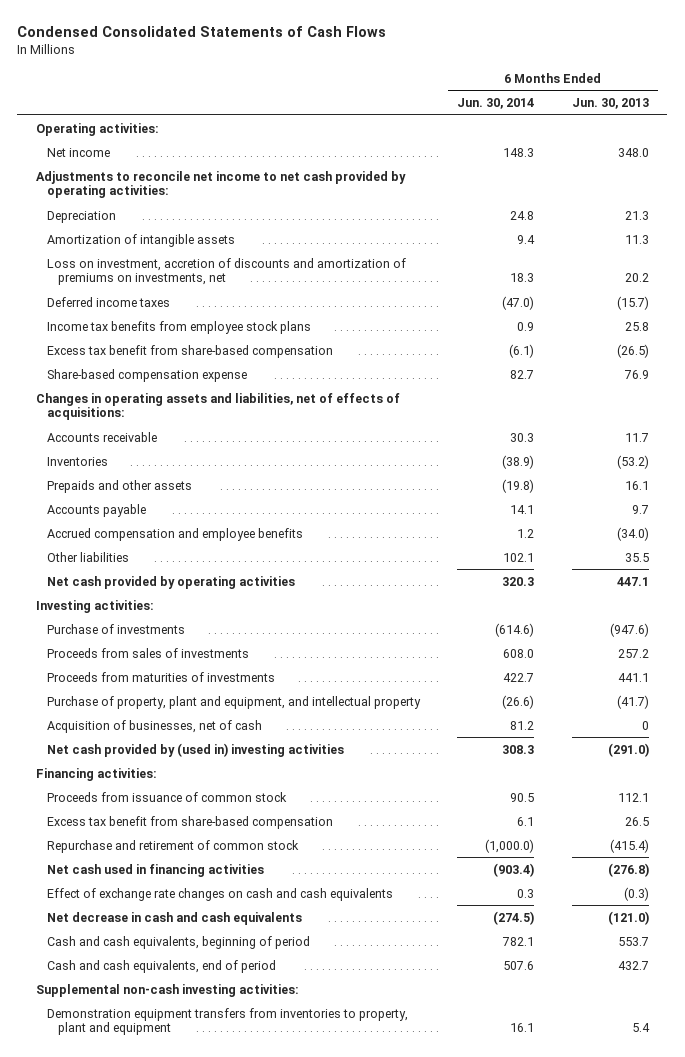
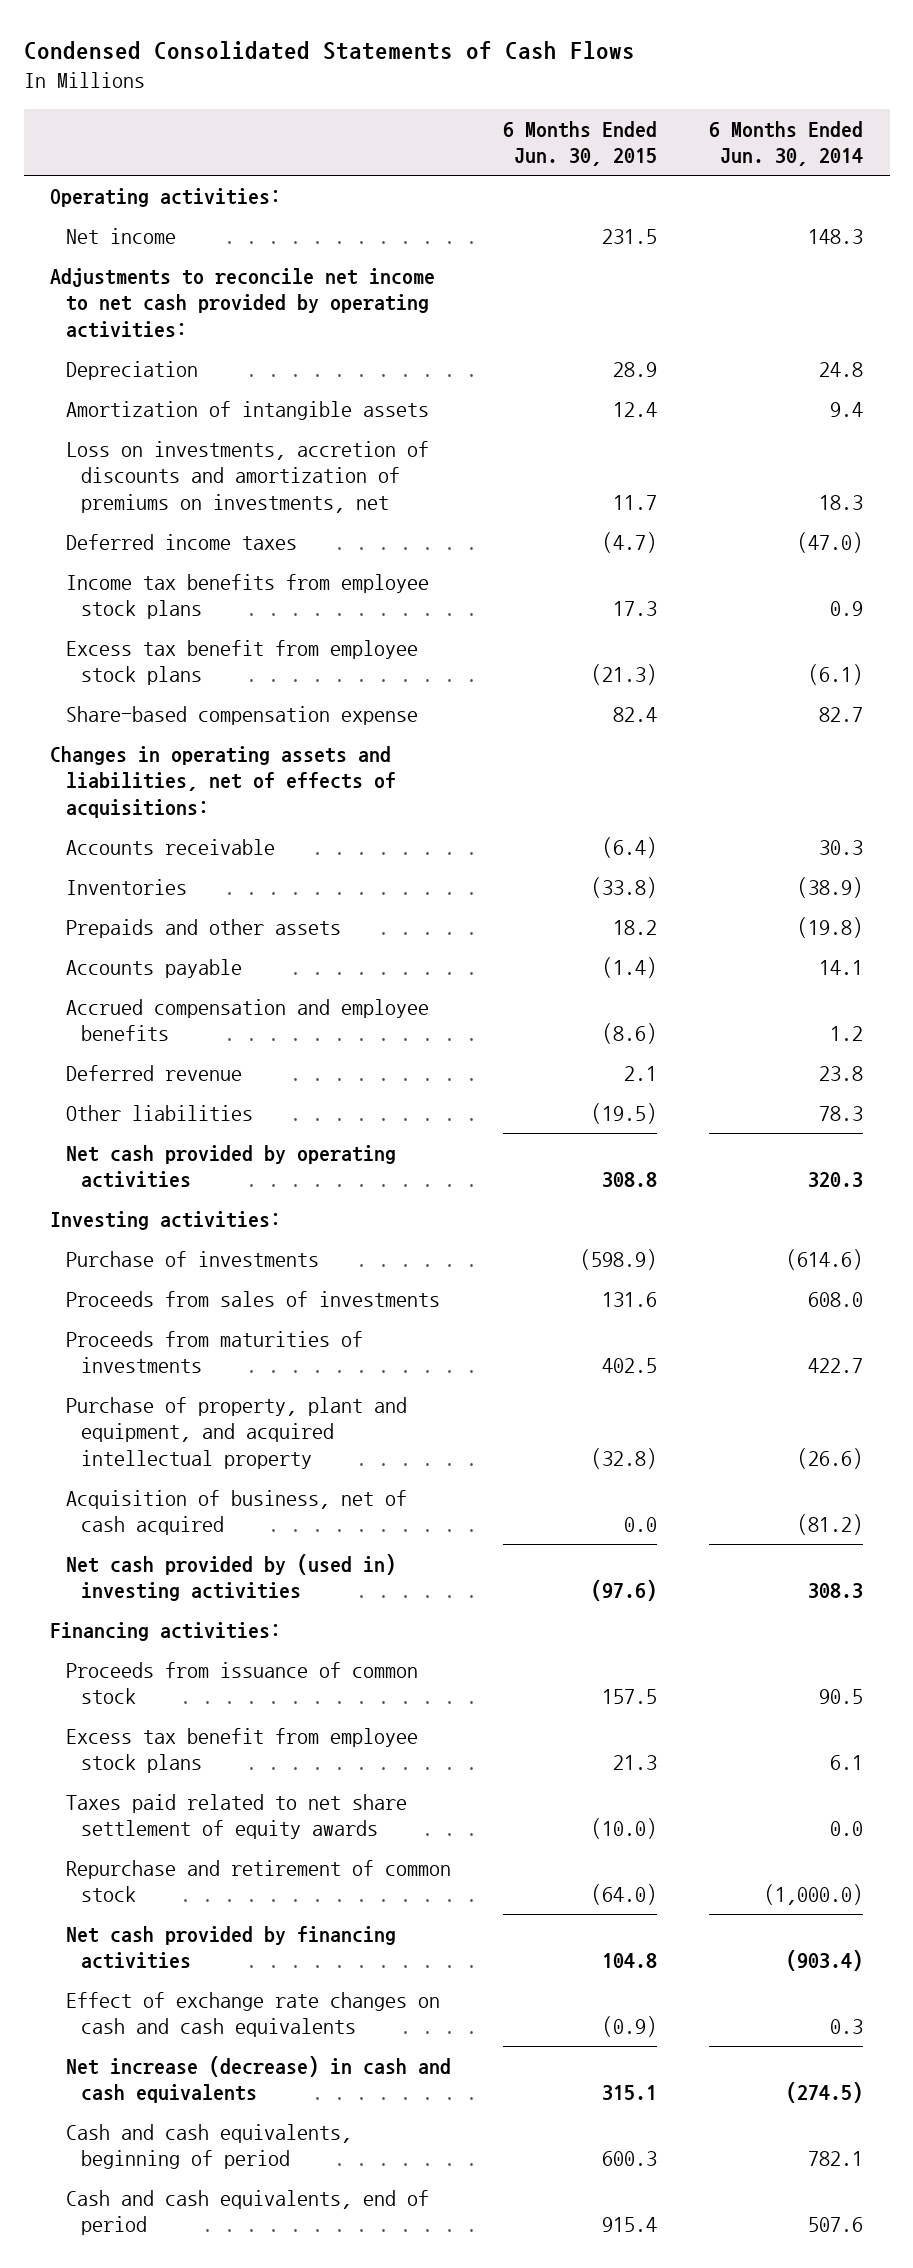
- | 6 Months Ended Jun. 30, 2014 | 6 Months Ended Jun. 30, 2013
+ | 6 Months Ended Jun. 30, 2015 | 6 Months Ended Jun. 30, 2014
- Loss on investment, accretion of discounts and amortization of premiums on investments, net | 18.3 | 20.2
+ Loss on investments, accretion of discounts and amortization of premiums on investments, net | 11.7 | 18.3
- Excess tax benefit from share-based compensation | (6.1) | (26.5)
+ Excess tax benefit from employee stock plans | (21.3) | (6.1)
- Other liabilities | 102.1 | 35.5
+ Deferred revenue | 2.1 | 23.8
+ Other liabilities | (19.5) | 78.3
- Purchase of property, plant and equipment, and intellectual property | (26.6) | (41.7)
- Acquisition of businesses, net of cash | 81.2 | 0
+ Purchase of property, plant and equipment, and acquired intellectual property | (32.8) | (26.6)
+ Acquisition of business, net of cash acquired | 0.0 | (81.2)
- Excess tax benefit from share-based compensation | 6.1 | 26.5
+ Excess tax benefit from employee stock plans | 21.3 | 6.1
+ Taxes paid related to net share settlement of equity awards | (10.0) | 0.0
- Net cash used in financing activities | (903.4) | (276.8)
+ Net cash provided by financing activities | 104.8 | (903.4)
- Net decrease in cash and cash equivalents | (274.5) | (121.0)
+ Net increase (decrease) in cash and cash equivalents | 315.1 | (274.5)
- Supplemental non-cash investing activities:
- Demonstration equipment transfers from inventories to property, plant and equipment | 16.1 | 5.4

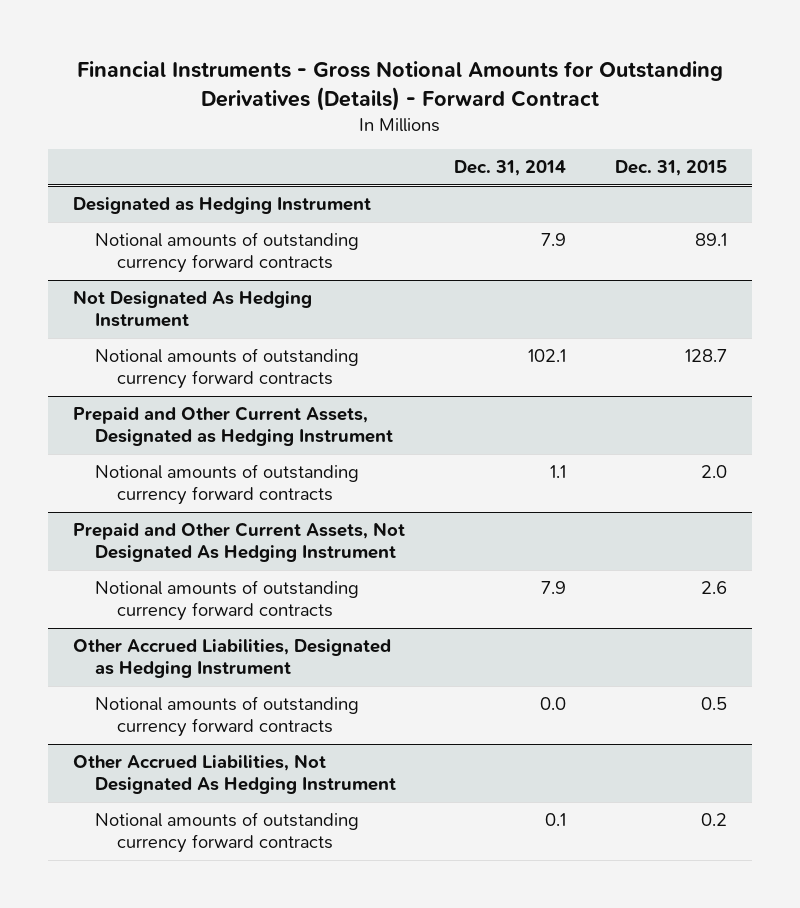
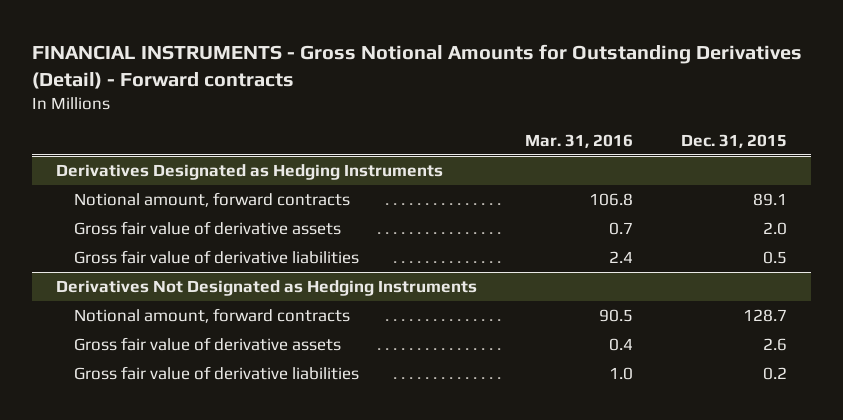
- Financial Instruments - Gross Notional Amounts for Outstanding Derivatives (Details) - Forward Contract
+ FINANCIAL INSTRUMENTS - Gross Notional Amounts for Outstanding Derivatives (Detail) - Forward contracts
- | Dec. 31, 2014 | Dec. 31, 2015
+ | Mar. 31, 2016 | Dec. 31, 2015
- Designated as Hedging Instrument
- Notional amounts of outstanding currency forward contracts | 7.9 | 89.1
- Not Designated As Hedging Instrument
- Notional amounts of outstanding currency forward contracts | 102.1 | 128.7
- Prepaid and Other Current Assets, Designated as Hedging Instrument
- Notional amounts of outstanding currency forward contracts | 1.1 | 2.0
- Prepaid and Other Current Assets, Not Designated As Hedging Instrument
- Notional amounts of outstanding currency forward contracts | 7.9 | 2.6
- Other Accrued Liabilities, Designated as Hedging Instrument
- Notional amounts of outstanding currency forward contracts | 0.0 | 0.5
- Other Accrued Liabilities, Not Designated As Hedging Instrument
- Notional amounts of outstanding currency forward contracts | 0.1 | 0.2
+ Derivatives Designated as Hedging Instruments
+ Notional amount, forward contracts | 106.8 | 89.1
+ Gross fair value of derivative assets | 0.7 | 2.0
+ Gross fair value of derivative liabilities | 2.4 | 0.5
+ Derivatives Not Designated as Hedging Instruments
+ Notional amount, forward contracts | 90.5 | 128.7
+ Gross fair value of derivative assets | 0.4 | 2.6
+ Gross fair value of derivative liabilities | 1.0 | 0.2

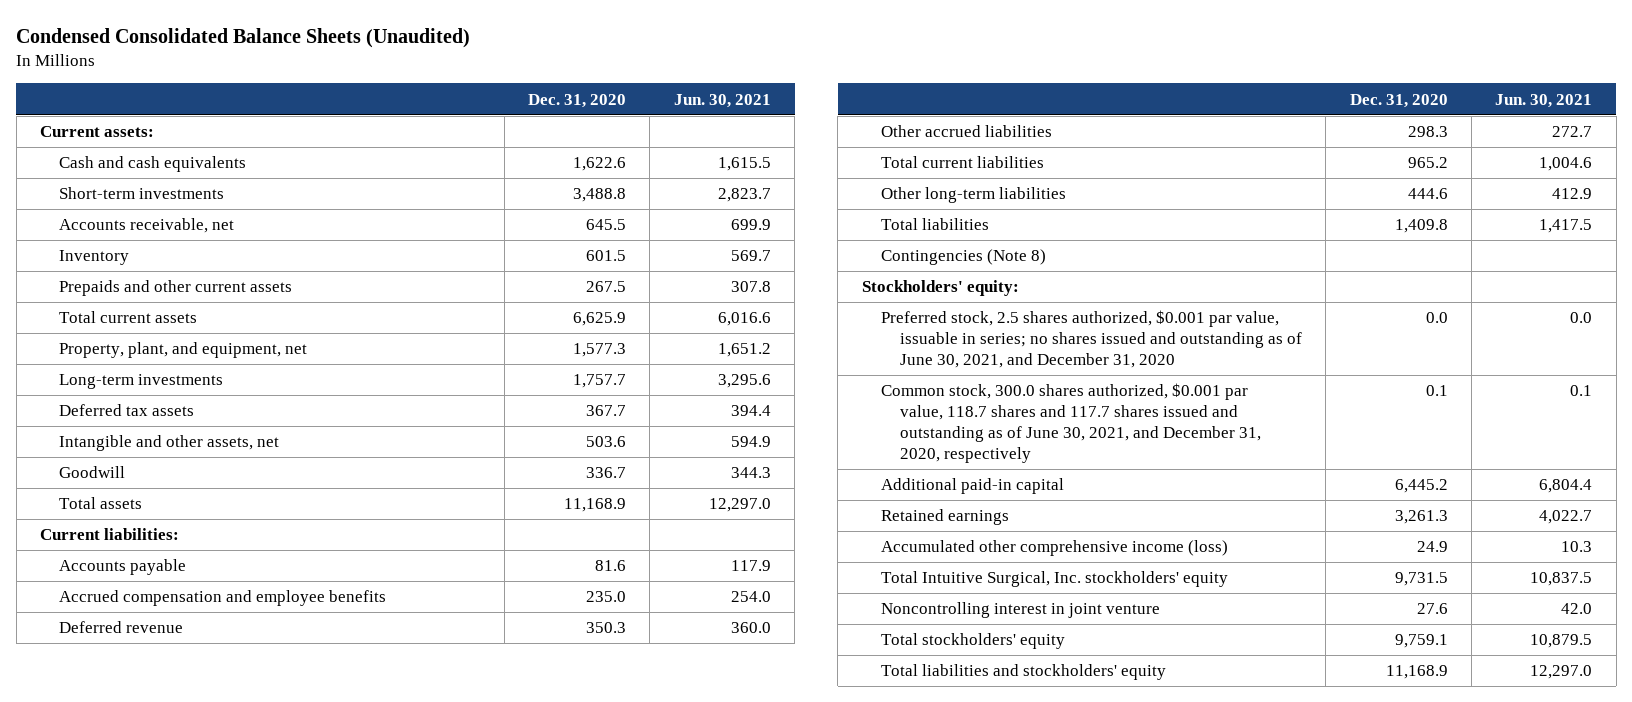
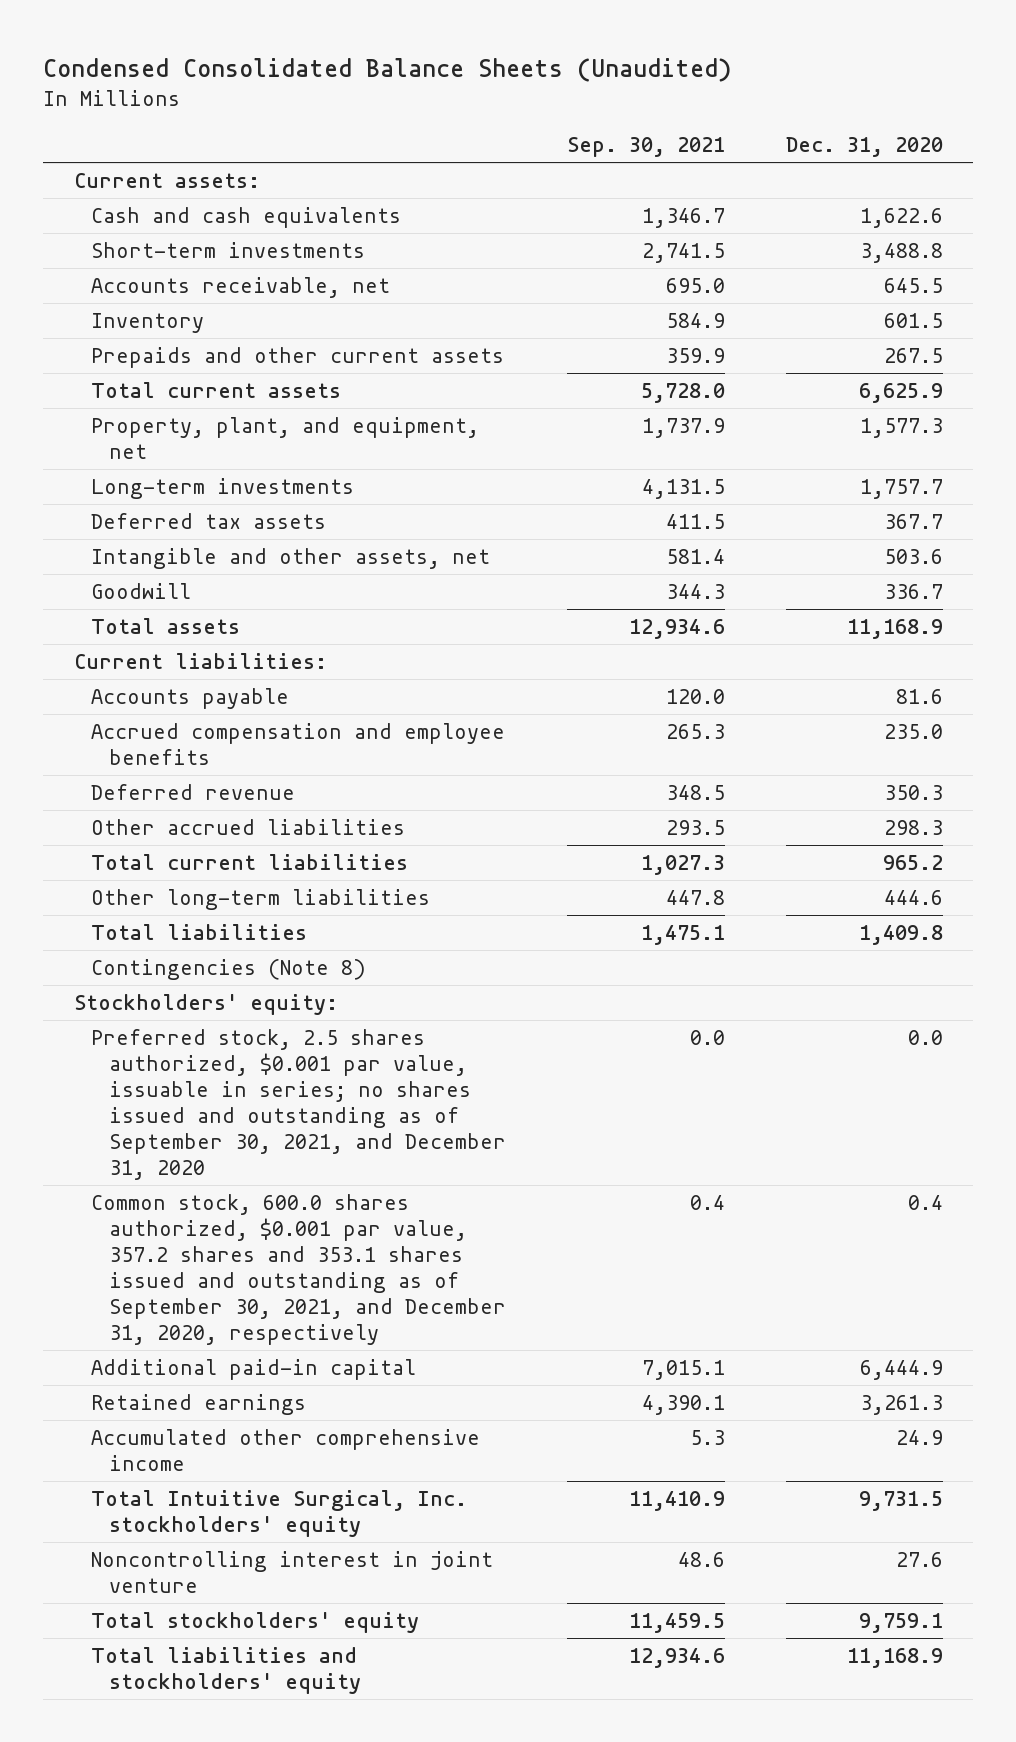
- | Dec. 31, 2020 | Jun. 30, 2021
+ | Sep. 30, 2021 | Dec. 31, 2020
- Preferred stock, 2.5 shares authorized, $0.001 par value, issuable in series; no shares issued and outstanding as of June 30, 2021, and December 31, 2020 | 0.0 | 0.0
- Common stock, 300.0 shares authorized, $0.001 par value, 118.7 shares and 117.7 shares issued and outstanding as of June 30, 2021, and December 31, 2020, respectively | 0.1 | 0.1
- Additional paid-in capital | 6,445.2 | 6,804.4
+ Preferred stock, 2.5 shares authorized, $0.001 par value, issuable in series; no shares issued and outstanding as of September 30, 2021, and December 31, 2020 | 0.0 | 0.0
+ Common stock, 600.0 shares authorized, $0.001 par value, 357.2 shares and 353.1 shares issued and outstanding as of September 30, 2021, and December 31, 2020, respectively | 0.4 | 0.4
+ Additional paid-in capital | 7,015.1 | 6,444.9
- Accumulated other comprehensive income (loss) | 24.9 | 10.3
+ Accumulated other comprehensive income | 5.3 | 24.9

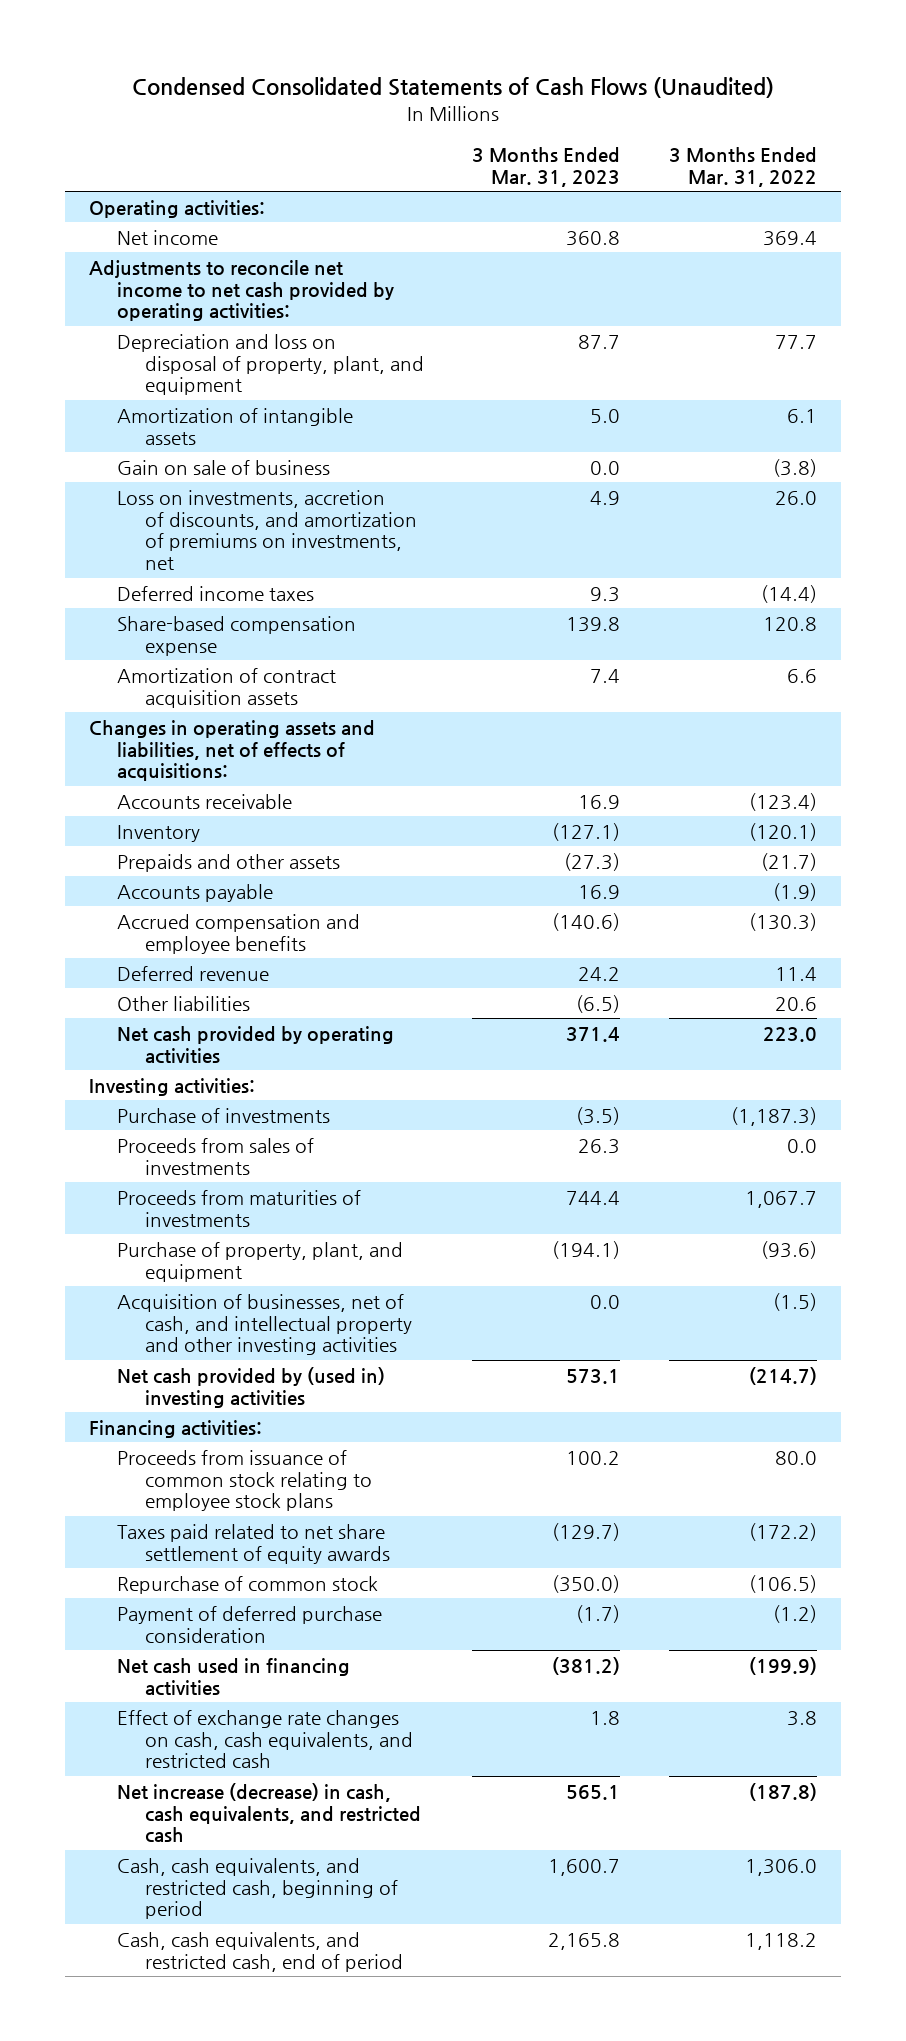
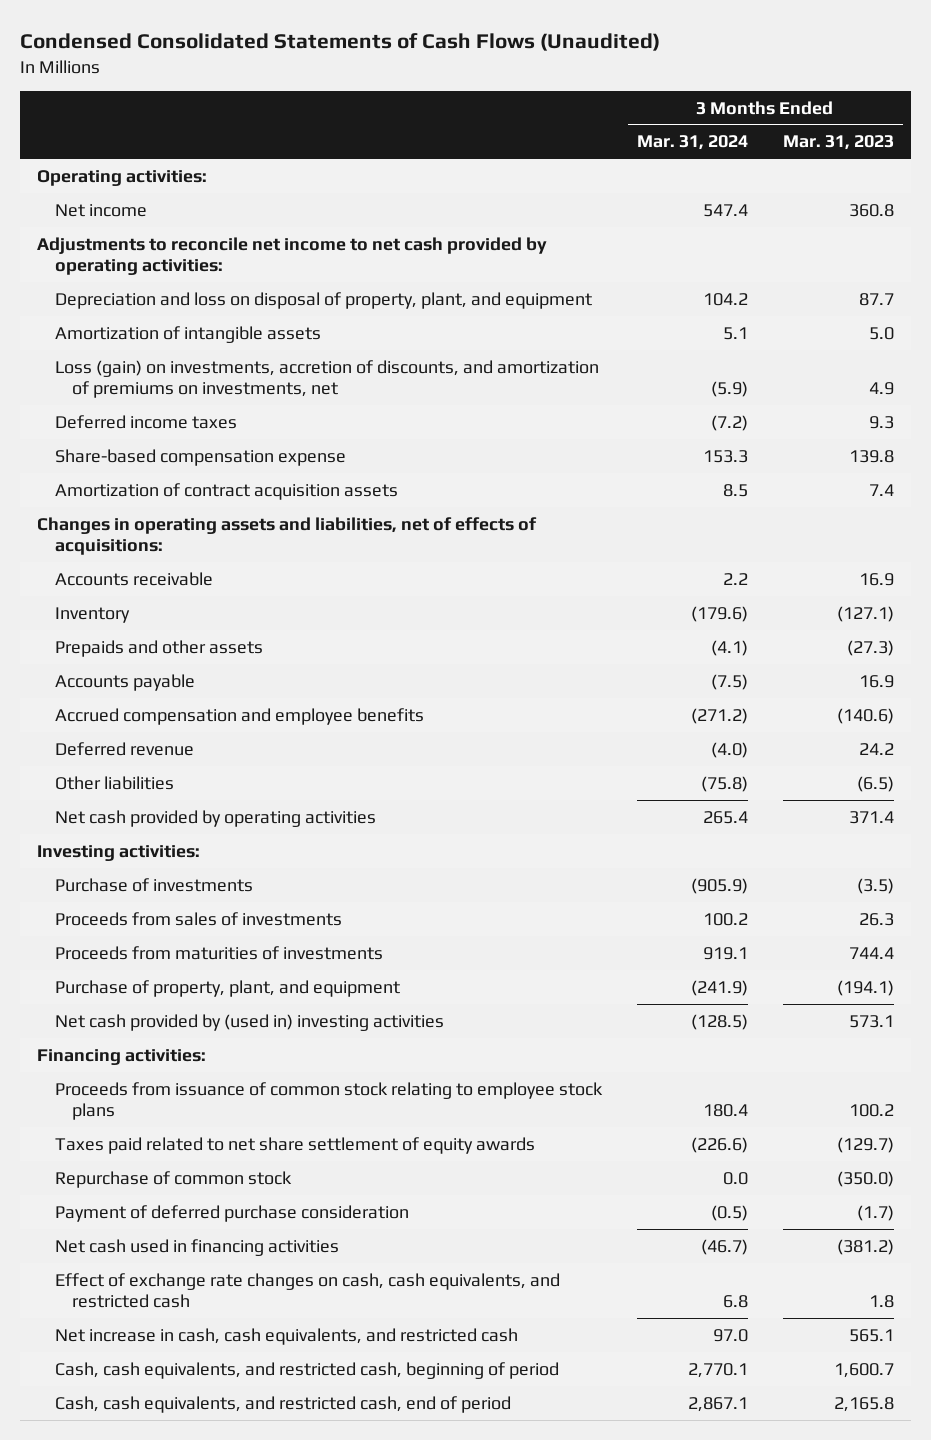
- | 3 Months Ended Mar. 31, 2023 | 3 Months Ended Mar. 31, 2022
+ | 3 Months Ended Mar. 31, 2024 | 3 Months Ended Mar. 31, 2023
- Gain on sale of business | 0.0 | (3.8)
- Loss on investments, accretion of discounts, and amortization of premiums on investments, net | 4.9 | 26.0
+ Loss (gain) on investments, accretion of discounts, and amortization of premiums on investments, net | (5.9) | 4.9
- Acquisition of businesses, net of cash, and intellectual property and other investing activities | 0.0 | (1.5)
- Net increase (decrease) in cash, cash equivalents, and restricted cash | 565.1 | (187.8)
+ Net increase in cash, cash equivalents, and restricted cash | 97.0 | 565.1

